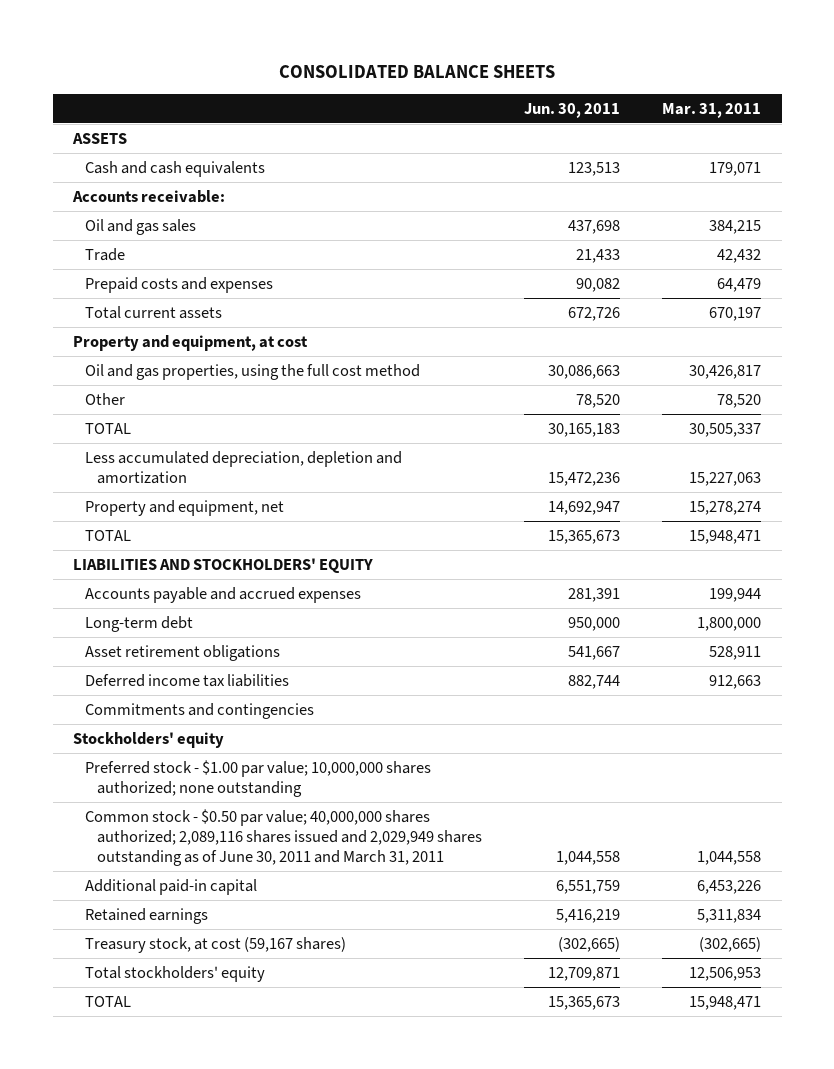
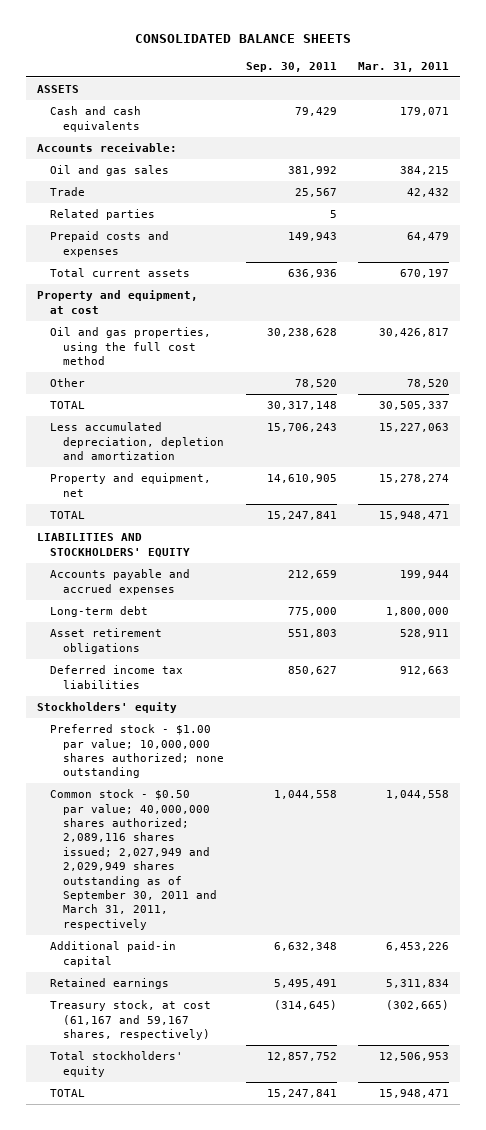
- | Jun. 30, 2011 | Mar. 31, 2011
+ | Sep. 30, 2011 | Mar. 31, 2011
+ Related parties | 5 |
- Commitments and contingencies
- Common stock - $0.50 par value; 40,000,000 shares authorized; 2,089,116 shares issued and 2,029,949 shares outstanding as of June 30, 2011 and March 31, 2011 | 1,044,558 | 1,044,558
+ Common stock - $0.50 par value; 40,000,000 shares authorized; 2,089,116 shares issued; 2,027,949 and 2,029,949 shares outstanding as of September 30, 2011 and March 31, 2011, respectively | 1,044,558 | 1,044,558
- Treasury stock, at cost (59,167 shares) | (302,665) | (302,665)
+ Treasury stock, at cost (61,167 and 59,167 shares, respectively) | (314,645) | (302,665)

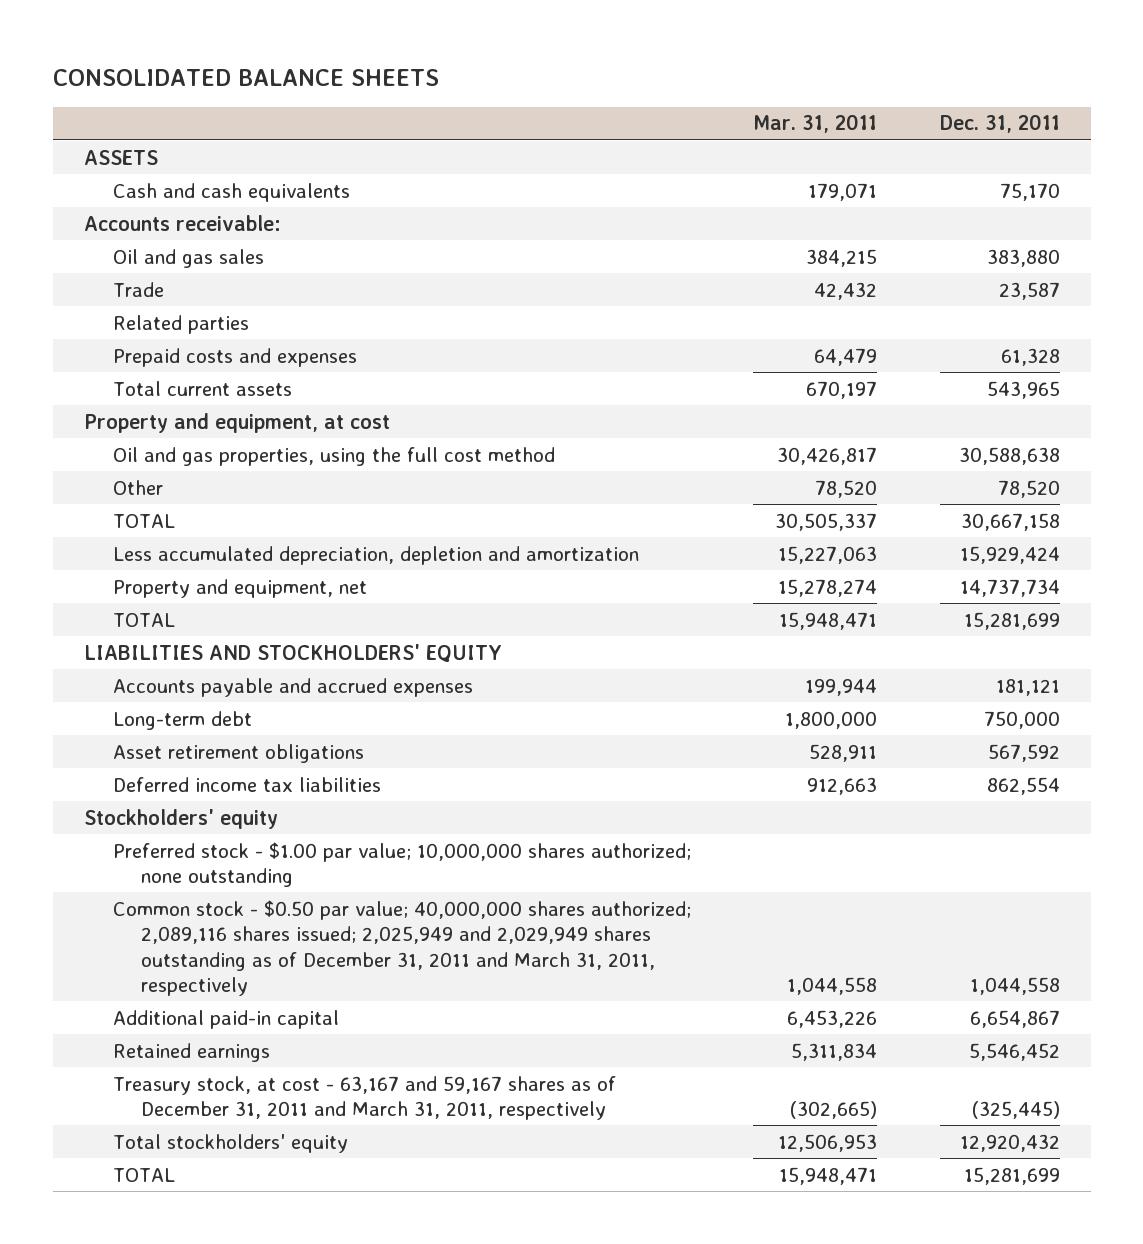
- | Sep. 30, 2011 | Mar. 31, 2011
+ | Mar. 31, 2011 | Dec. 31, 2011
- Common stock - $0.50 par value; 40,000,000 shares authorized; 2,089,116 shares issued; 2,027,949 and 2,029,949 shares outstanding as of September 30, 2011 and March 31, 2011, respectively | 1,044,558 | 1,044,558
+ Common stock - $0.50 par value; 40,000,000 shares authorized; 2,089,116 shares issued; 2,025,949 and 2,029,949 shares outstanding as of December 31, 2011 and March 31, 2011, respectively | 1,044,558 | 1,044,558
- Treasury stock, at cost (61,167 and 59,167 shares, respectively) | (314,645) | (302,665)
+ Treasury stock, at cost - 63,167 and 59,167 shares as of December 31, 2011 and March 31, 2011, respectively | (302,665) | (325,445)

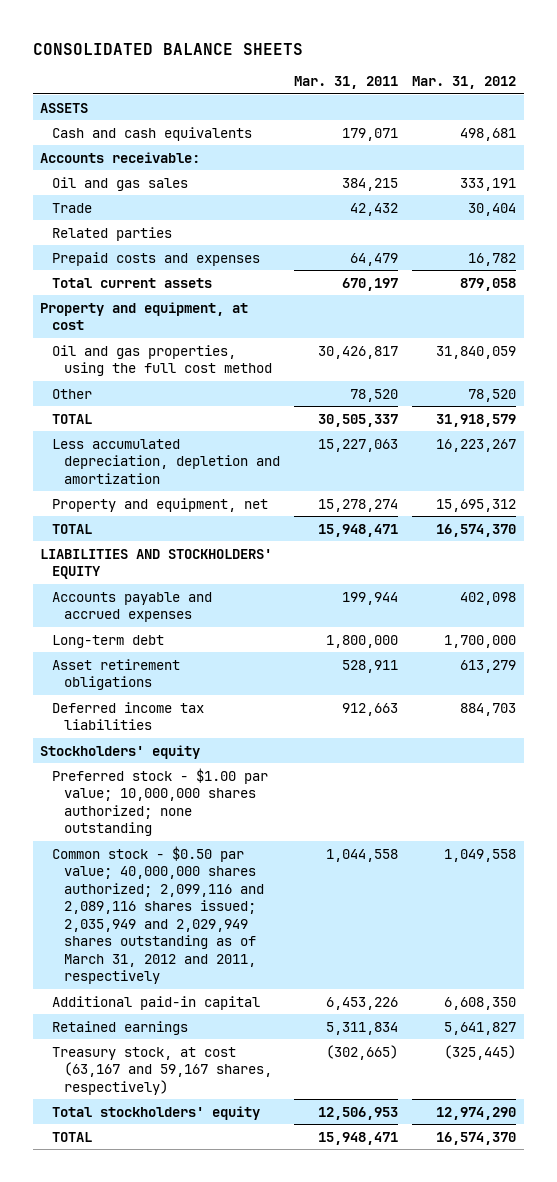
- | Mar. 31, 2011 | Dec. 31, 2011
+ | Mar. 31, 2011 | Mar. 31, 2012
- Common stock - $0.50 par value; 40,000,000 shares authorized; 2,089,116 shares issued; 2,025,949 and 2,029,949 shares outstanding as of December 31, 2011 and March 31, 2011, respectively | 1,044,558 | 1,044,558
+ Common stock - $0.50 par value; 40,000,000 shares authorized; 2,099,116 and 2,089,116 shares issued; 2,035,949 and 2,029,949 shares outstanding as of March 31, 2012 and 2011, respectively | 1,044,558 | 1,049,558
- Treasury stock, at cost - 63,167 and 59,167 shares as of December 31, 2011 and March 31, 2011, respectively | (302,665) | (325,445)
+ Treasury stock, at cost (63,167 and 59,167 shares, respectively) | (302,665) | (325,445)

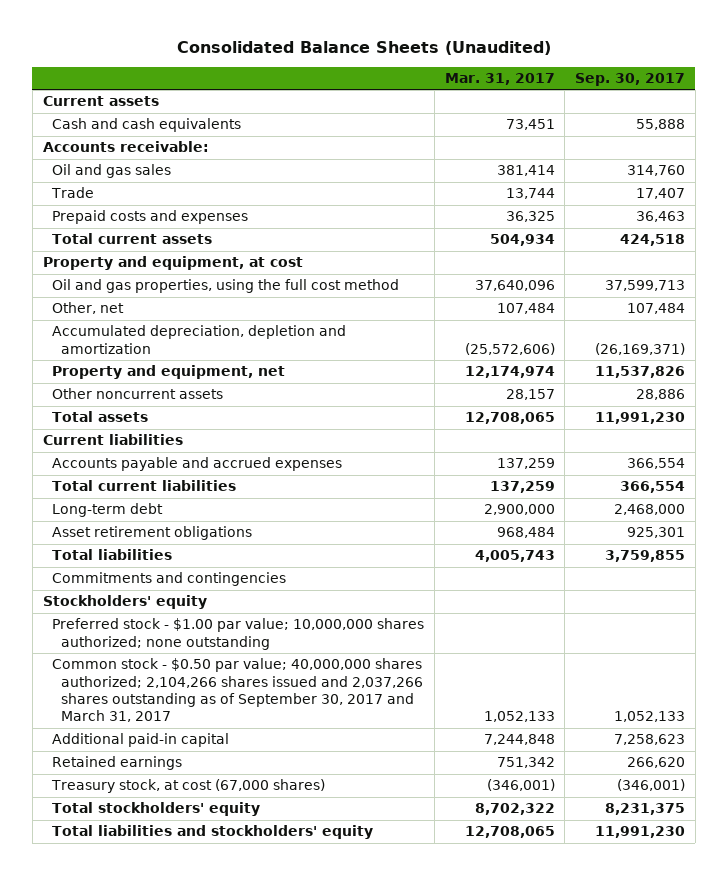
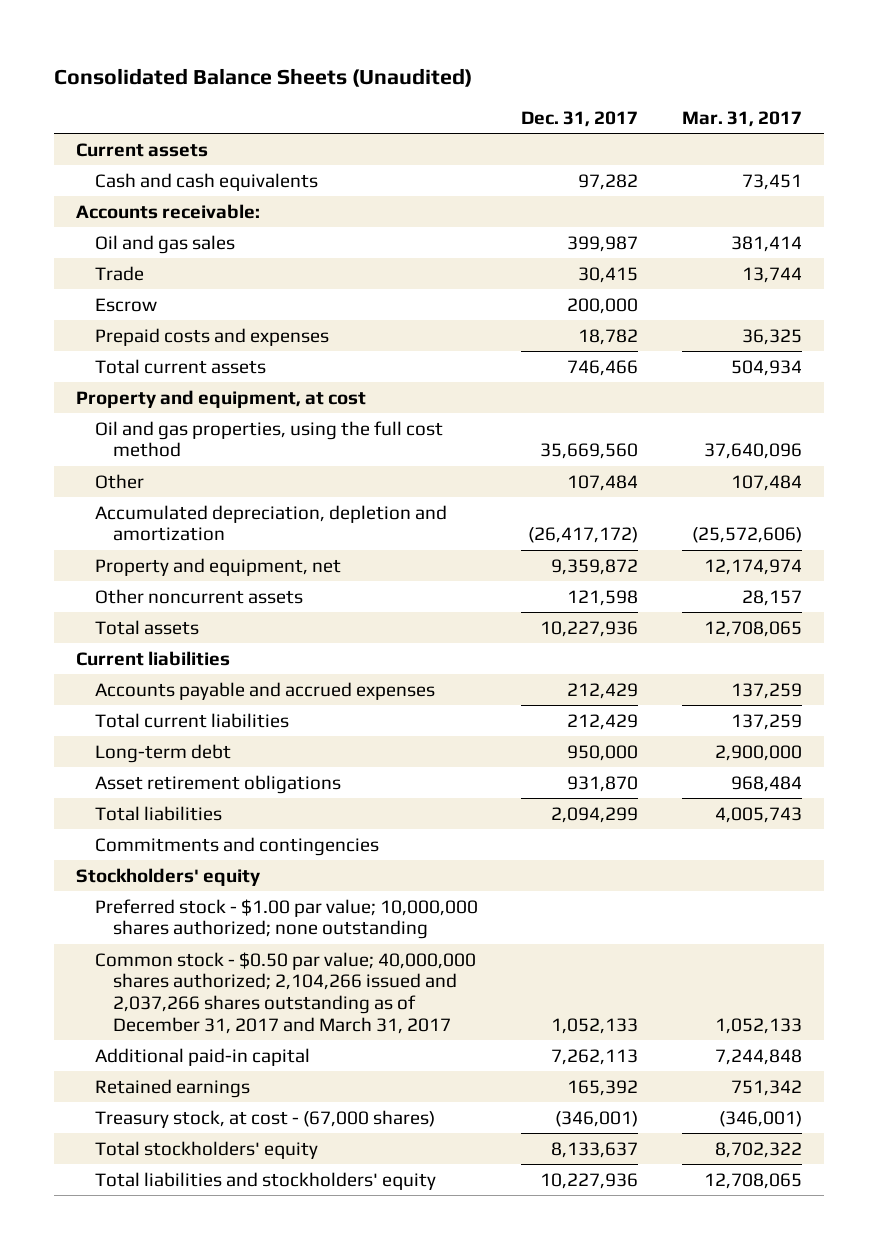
- | Mar. 31, 2017 | Sep. 30, 2017
+ | Dec. 31, 2017 | Mar. 31, 2017
+ Escrow | 200,000 |
- Other, net | 107,484 | 107,484
+ Other | 107,484 | 107,484
- Common stock - $0.50 par value; 40,000,000 shares authorized; 2,104,266 shares issued and 2,037,266 shares outstanding as of September 30, 2017 and March 31, 2017 | 1,052,133 | 1,052,133
+ Common stock - $0.50 par value; 40,000,000 shares authorized; 2,104,266 issued and 2,037,266 shares outstanding as of December 31, 2017 and March 31, 2017 | 1,052,133 | 1,052,133
- Treasury stock, at cost (67,000 shares) | (346,001) | (346,001)
+ Treasury stock, at cost - (67,000 shares) | (346,001) | (346,001)

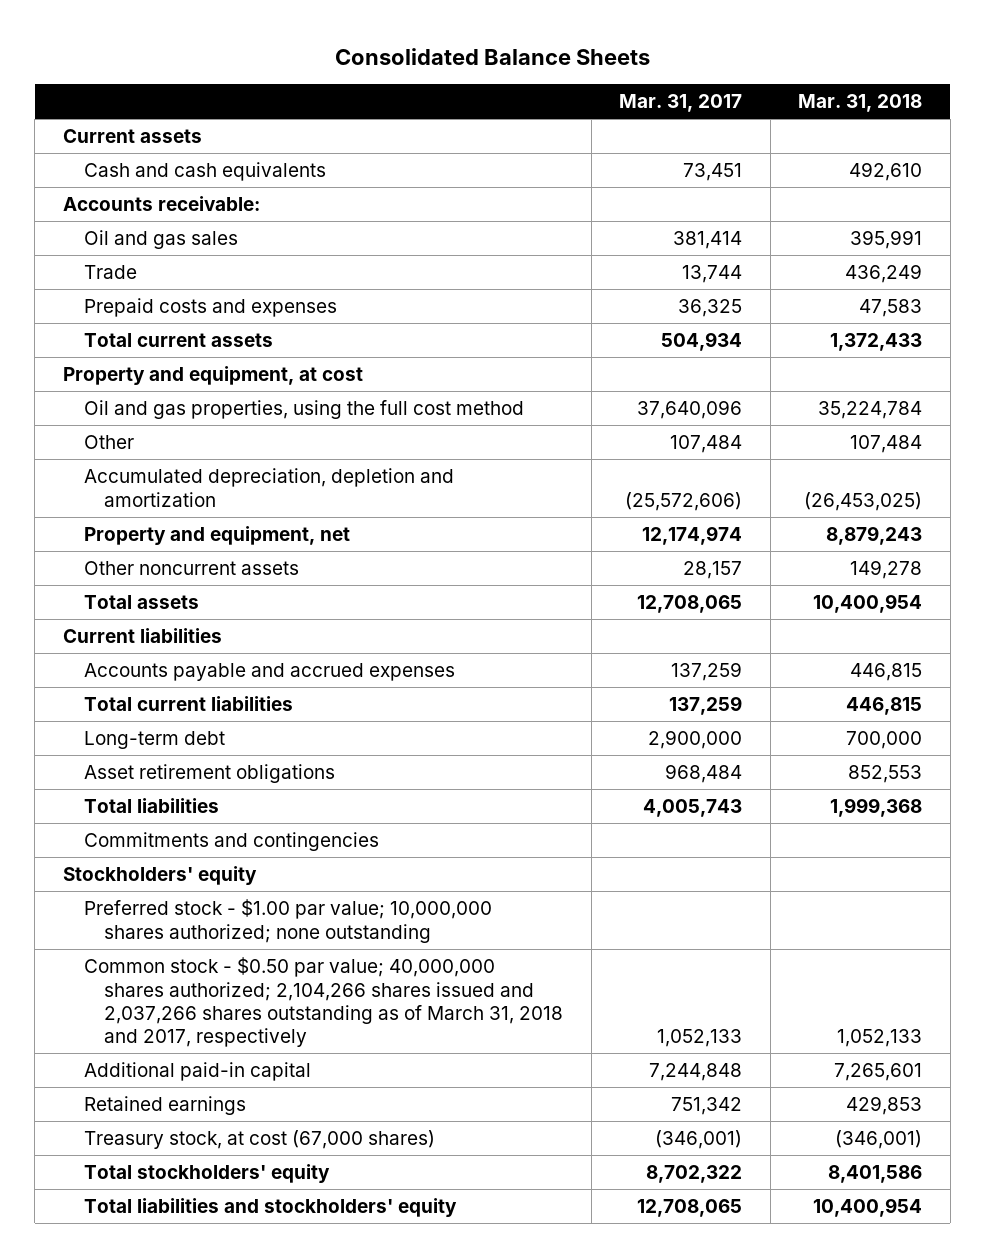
- Consolidated Balance Sheets (Unaudited)
+ Consolidated Balance Sheets
- | Dec. 31, 2017 | Mar. 31, 2017
+ | Mar. 31, 2017 | Mar. 31, 2018
- Escrow | 200,000 |
- Common stock - $0.50 par value; 40,000,000 shares authorized; 2,104,266 issued and 2,037,266 shares outstanding as of December 31, 2017 and March 31, 2017 | 1,052,133 | 1,052,133
+ Common stock - $0.50 par value; 40,000,000 shares authorized; 2,104,266 shares issued and 2,037,266 shares outstanding as of March 31, 2018 and 2017, respectively | 1,052,133 | 1,052,133
- Treasury stock, at cost - (67,000 shares) | (346,001) | (346,001)
+ Treasury stock, at cost (67,000 shares) | (346,001) | (346,001)

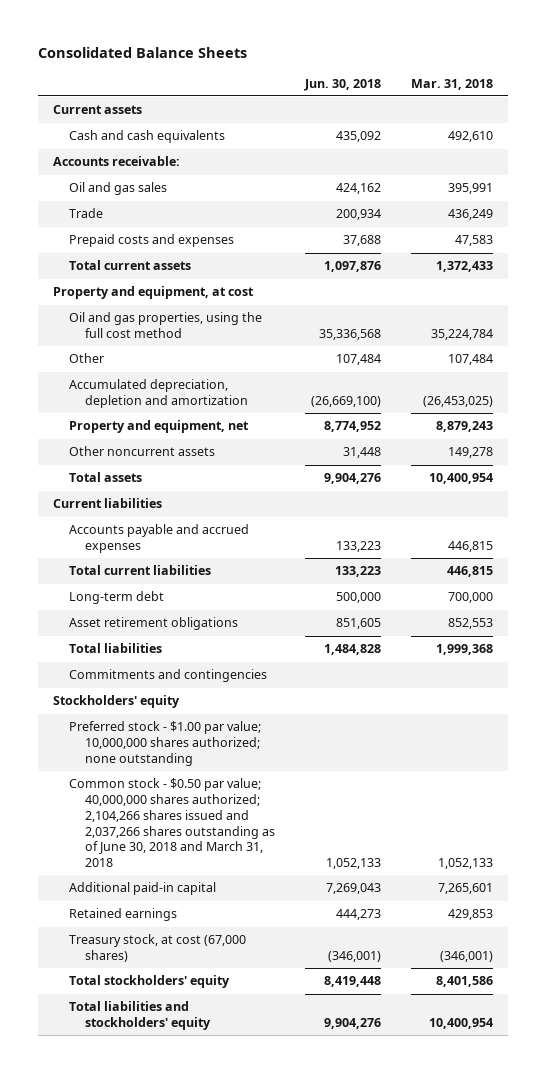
- | Mar. 31, 2017 | Mar. 31, 2018
+ | Jun. 30, 2018 | Mar. 31, 2018
- Common stock - $0.50 par value; 40,000,000 shares authorized; 2,104,266 shares issued and 2,037,266 shares outstanding as of March 31, 2018 and 2017, respectively | 1,052,133 | 1,052,133
+ Common stock - $0.50 par value; 40,000,000 shares authorized; 2,104,266 shares issued and 2,037,266 shares outstanding as of June 30, 2018 and March 31, 2018 | 1,052,133 | 1,052,133

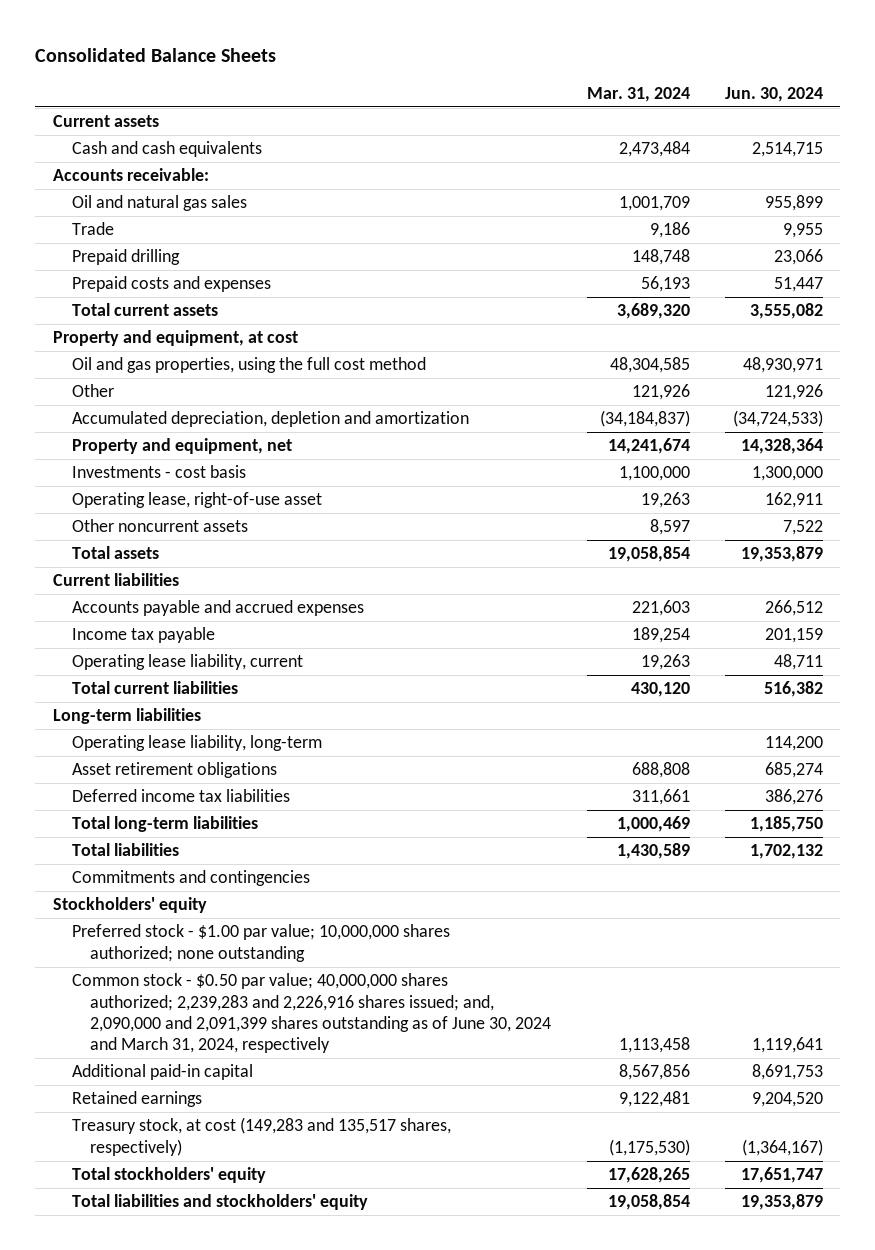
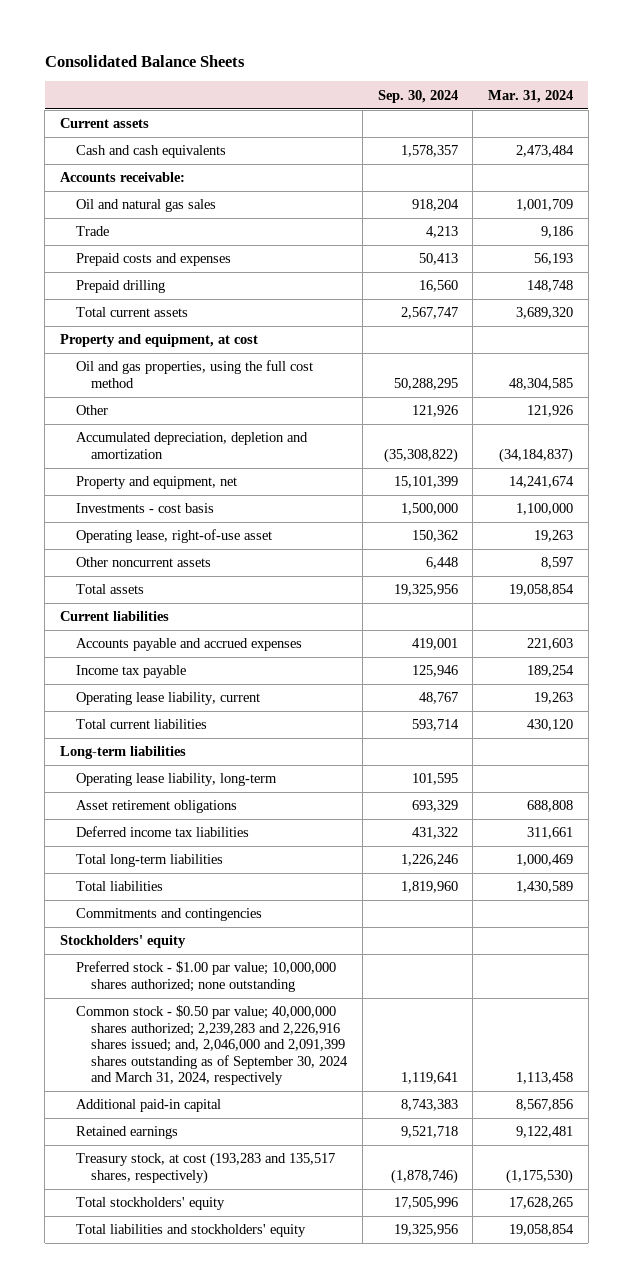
- | Mar. 31, 2024 | Jun. 30, 2024
+ | Sep. 30, 2024 | Mar. 31, 2024
moved down: Prepaid drilling | 16,560 | 148,748
- Common stock - $0.50 par value; 40,000,000 shares authorized; 2,239,283 and 2,226,916 shares issued; and, 2,090,000 and 2,091,399 shares outstanding as of June 30, 2024 and March 31, 2024, respectively | 1,113,458 | 1,119,641
+ Common stock - $0.50 par value; 40,000,000 shares authorized; 2,239,283 and 2,226,916 shares issued; and, 2,046,000 and 2,091,399 shares outstanding as of September 30, 2024 and March 31, 2024, respectively | 1,119,641 | 1,113,458
- Treasury stock, at cost (149,283 and 135,517 shares, respectively) | (1,175,530) | (1,364,167)
+ Treasury stock, at cost (193,283 and 135,517 shares, respectively) | (1,878,746) | (1,175,530)

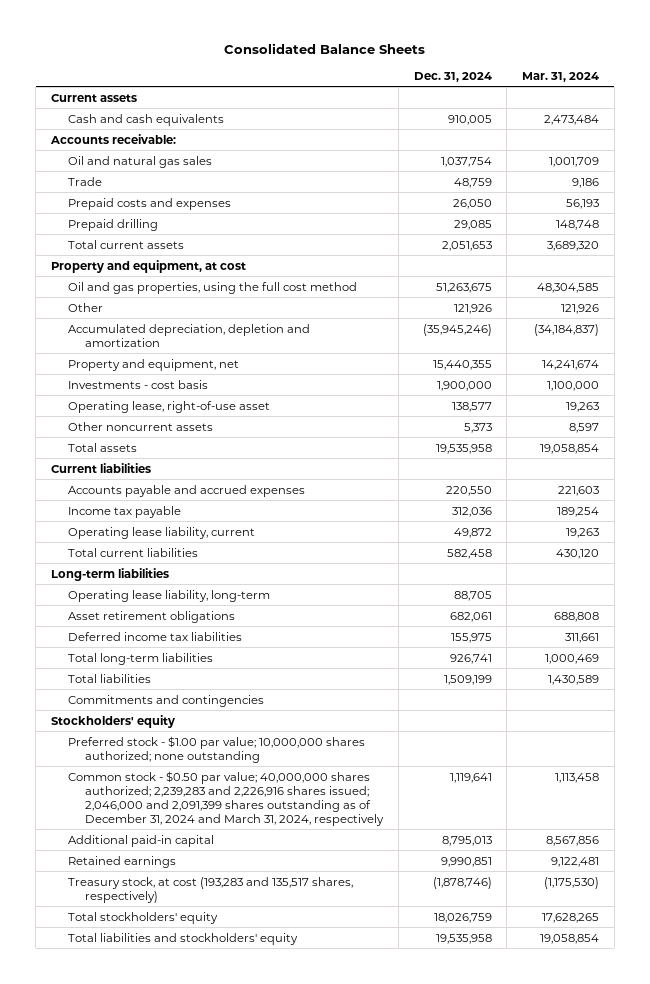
- | Sep. 30, 2024 | Mar. 31, 2024
+ | Dec. 31, 2024 | Mar. 31, 2024
- Common stock - $0.50 par value; 40,000,000 shares authorized; 2,239,283 and 2,226,916 shares issued; and, 2,046,000 and 2,091,399 shares outstanding as of September 30, 2024 and March 31, 2024, respectively | 1,119,641 | 1,113,458
+ Common stock - $0.50 par value; 40,000,000 shares authorized; 2,239,283 and 2,226,916 shares issued; 2,046,000 and 2,091,399 shares outstanding as of December 31, 2024 and March 31, 2024, respectively | 1,119,641 | 1,113,458

